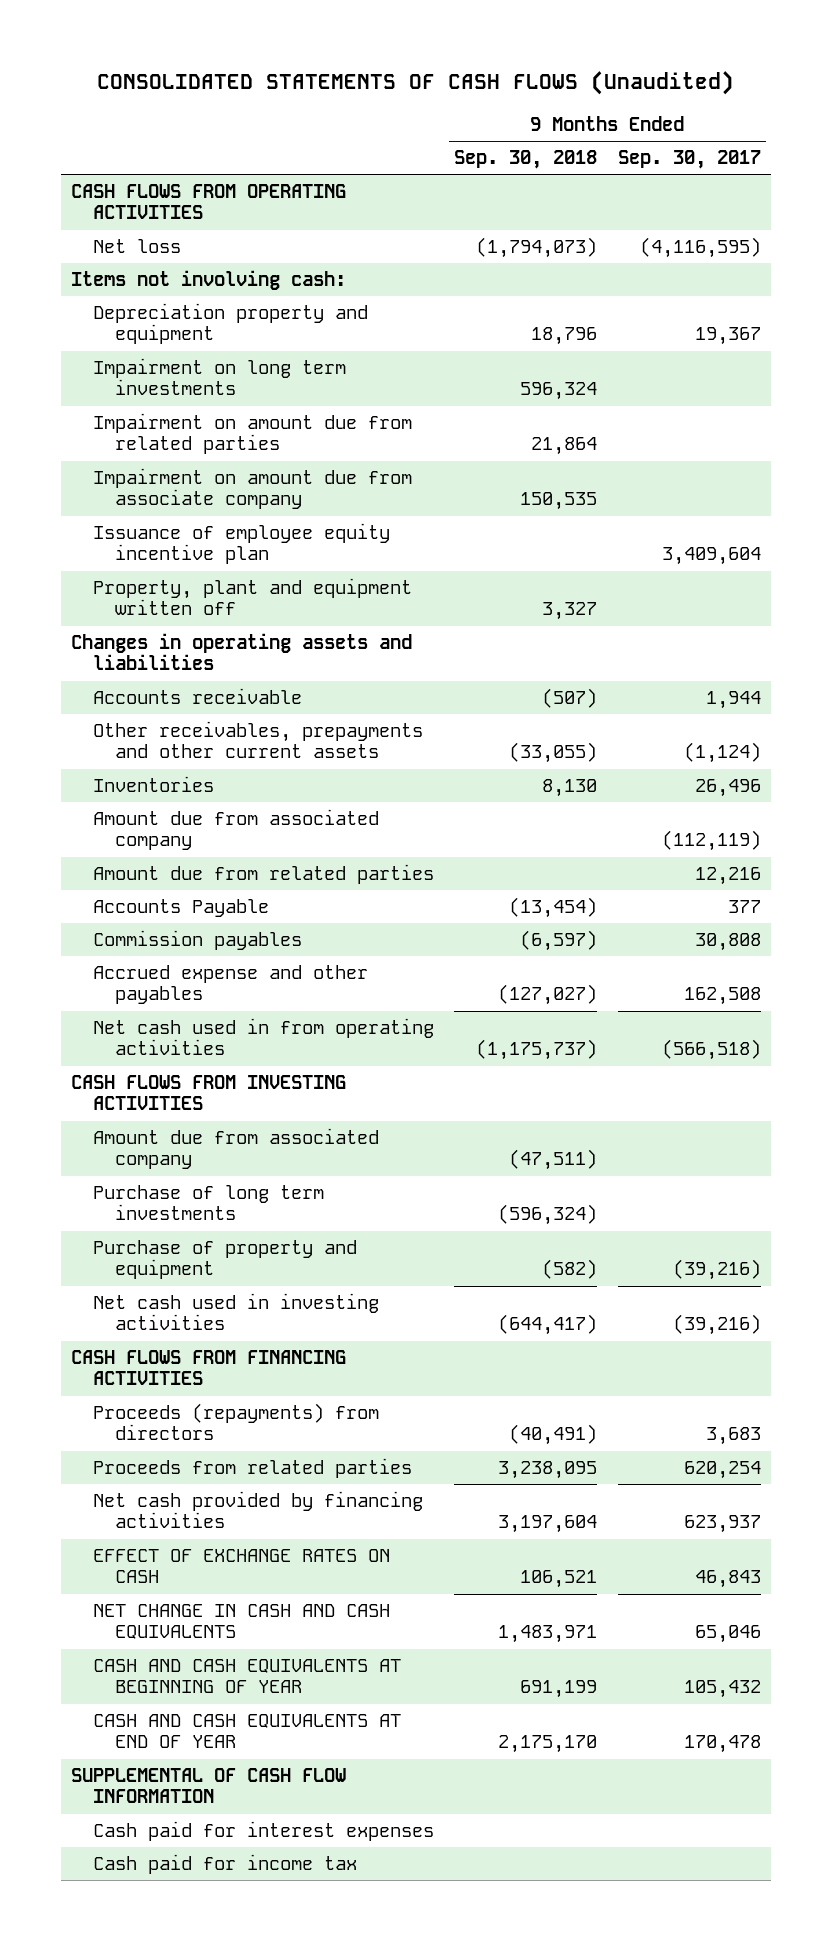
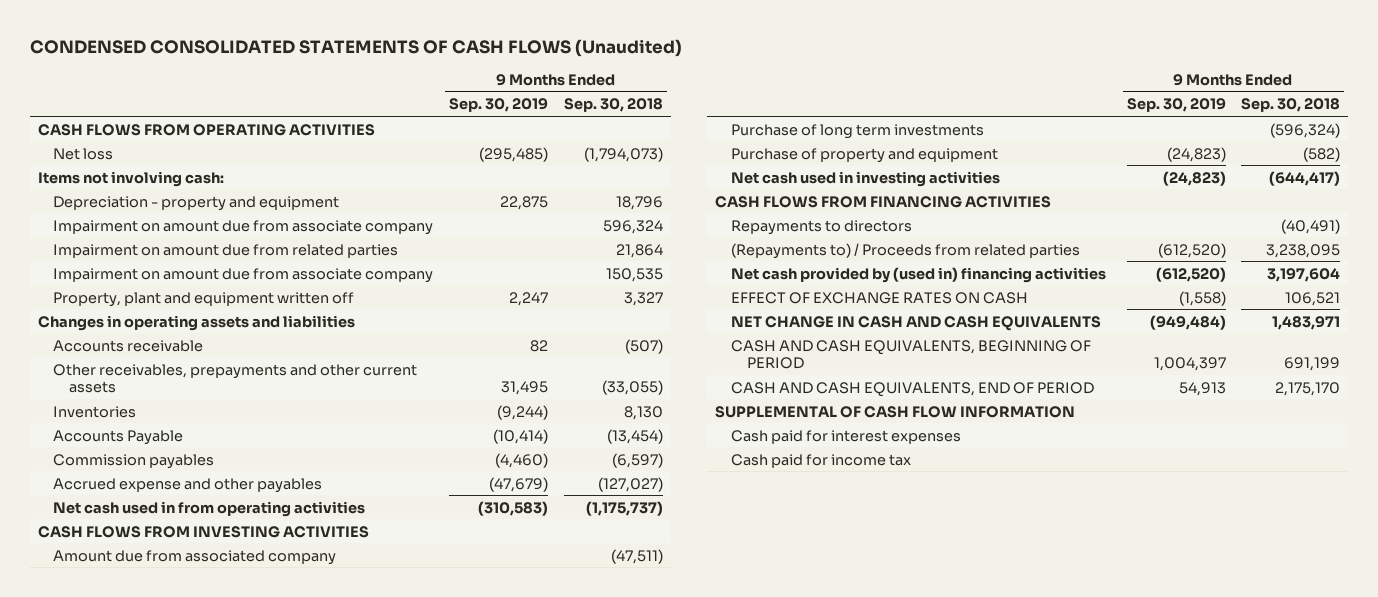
- CONSOLIDATED STATEMENTS OF CASH FLOWS (Unaudited)
+ CONDENSED CONSOLIDATED STATEMENTS OF CASH FLOWS (Unaudited)
- | 9 Months Ended Sep. 30, 2018 | 9 Months Ended Sep. 30, 2017
+ | 9 Months Ended Sep. 30, 2019 | 9 Months Ended Sep. 30, 2018
- Depreciation property and equipment | 18,796 | 19,367
- Impairment on long term investments | 596,324 |
+ Depreciation - property and equipment | 22,875 | 18,796
+ Impairment on amount due from associate company | | 596,324
- Issuance of employee equity incentive plan | | 3,409,604
- Amount due from associated company | | (112,119)
- Amount due from related parties | | 12,216
- Proceeds (repayments) from directors | (40,491) | 3,683
- Proceeds from related parties | 3,238,095 | 620,254
- Net cash provided by financing activities | 3,197,604 | 623,937
+ Repayments to directors | | (40,491)
+ (Repayments to) / Proceeds from related parties | (612,520) | 3,238,095
+ Net cash provided by (used in) financing activities | (612,520) | 3,197,604
- CASH AND CASH EQUIVALENTS AT BEGINNING OF YEAR | 691,199 | 105,432
- CASH AND CASH EQUIVALENTS AT END OF YEAR | 2,175,170 | 170,478
+ CASH AND CASH EQUIVALENTS, BEGINNING OF PERIOD | 1,004,397 | 691,199
+ CASH AND CASH EQUIVALENTS, END OF PERIOD | 54,913 | 2,175,170

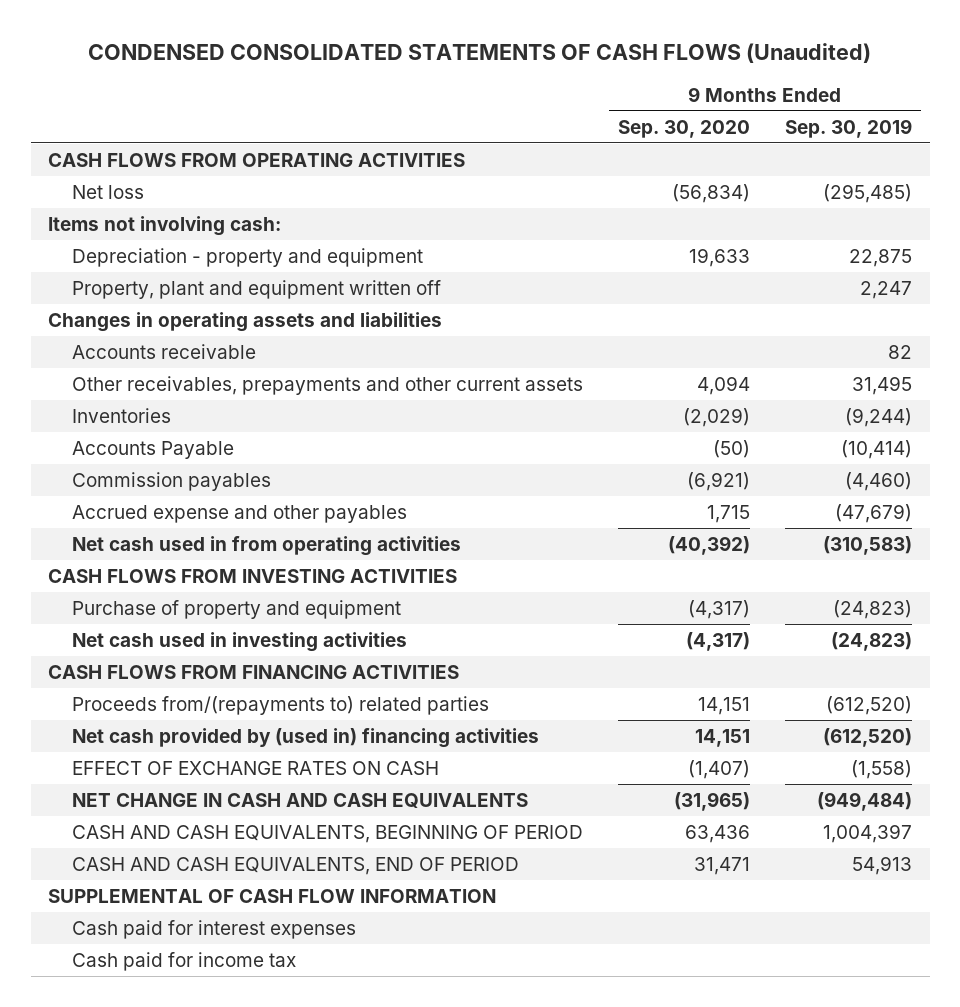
- | 9 Months Ended Sep. 30, 2019 | 9 Months Ended Sep. 30, 2018
+ | 9 Months Ended Sep. 30, 2020 | 9 Months Ended Sep. 30, 2019
- Impairment on amount due from associate company | | 596,324
- Impairment on amount due from related parties | | 21,864
- Impairment on amount due from associate company | | 150,535
- Amount due from associated company | | (47,511)
- Purchase of long term investments | | (596,324)
- Repayments to directors | | (40,491)
- (Repayments to) / Proceeds from related parties | (612,520) | 3,238,095
+ Proceeds from/(repayments to) related parties | 14,151 | (612,520)

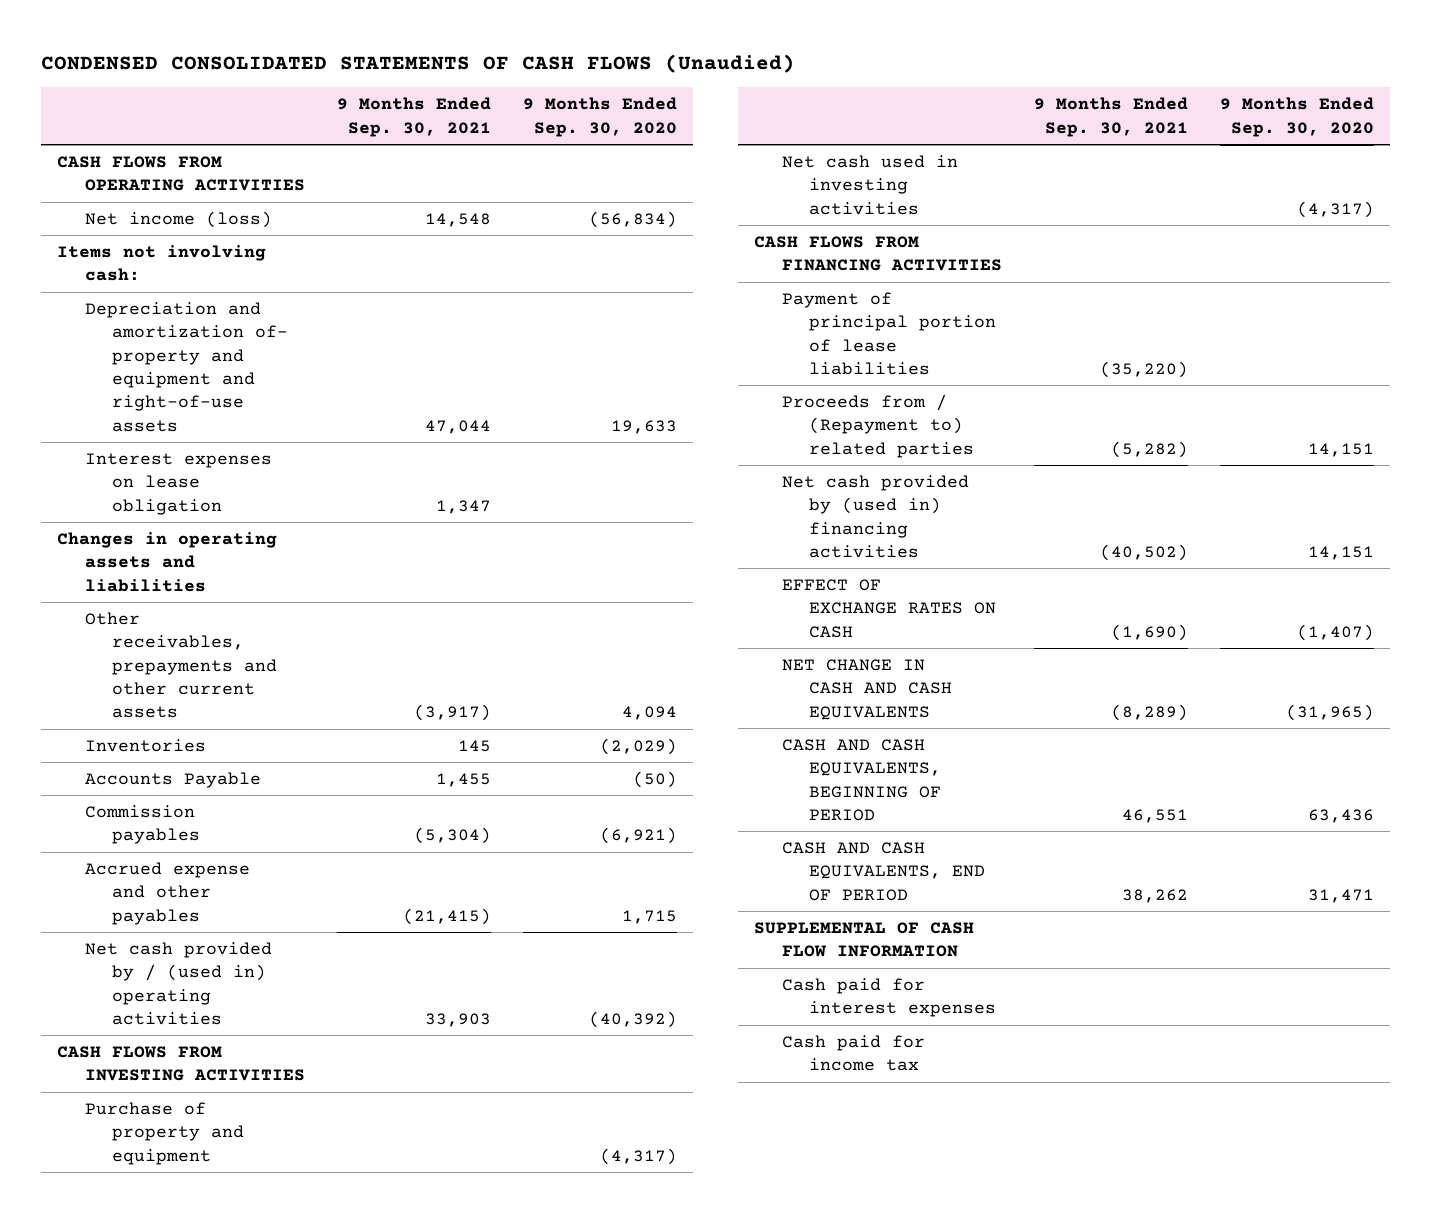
- CONDENSED CONSOLIDATED STATEMENTS OF CASH FLOWS (Unaudited)
+ CONDENSED CONSOLIDATED STATEMENTS OF CASH FLOWS (Unaudied)
- | 9 Months Ended Sep. 30, 2020 | 9 Months Ended Sep. 30, 2019
+ | 9 Months Ended Sep. 30, 2021 | 9 Months Ended Sep. 30, 2020
- Net loss | (56,834) | (295,485)
+ Net income (loss) | 14,548 | (56,834)
- Depreciation - property and equipment | 19,633 | 22,875
- Property, plant and equipment written off | | 2,247
+ Depreciation and amortization of- property and equipment and right-of-use assets | 47,044 | 19,633
+ Interest expenses on lease obligation | 1,347 |
- Accounts receivable | | 82
- Net cash used in from operating activities | (40,392) | (310,583)
+ Net cash provided by / (used in) operating activities | 33,903 | (40,392)
- Proceeds from/(repayments to) related parties | 14,151 | (612,520)
+ Payment of principal portion of lease liabilities | (35,220) |
+ Proceeds from / (Repayment to) related parties | (5,282) | 14,151

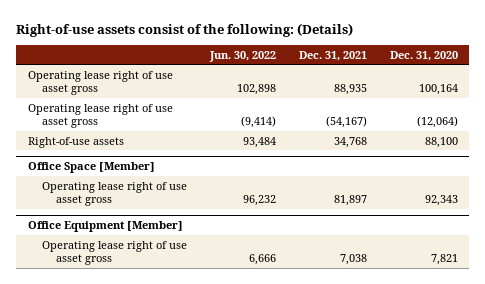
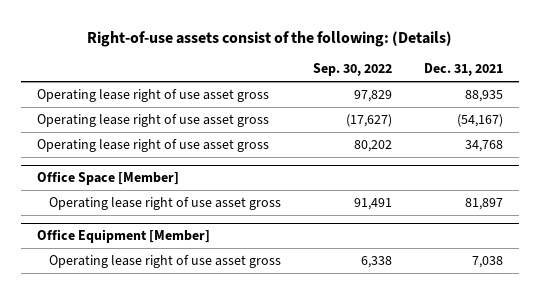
- | Jun. 30, 2022 | Dec. 31, 2021 | Dec. 31, 2020
+ | Sep. 30, 2022 | Dec. 31, 2021
- Right-of-use assets | 93,484 | 34,768 | 88,100
+ Operating lease right of use asset gross | 80,202 | 34,768

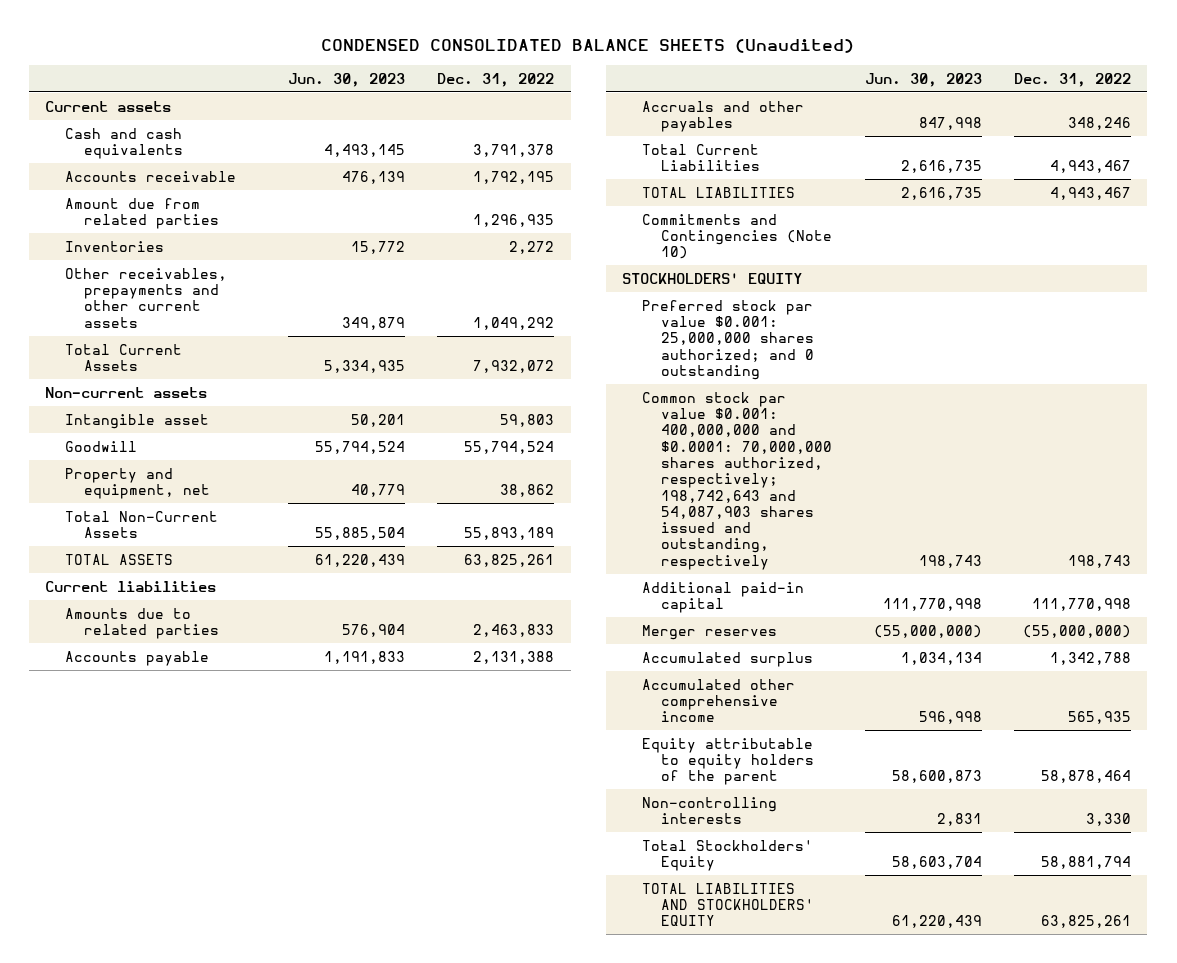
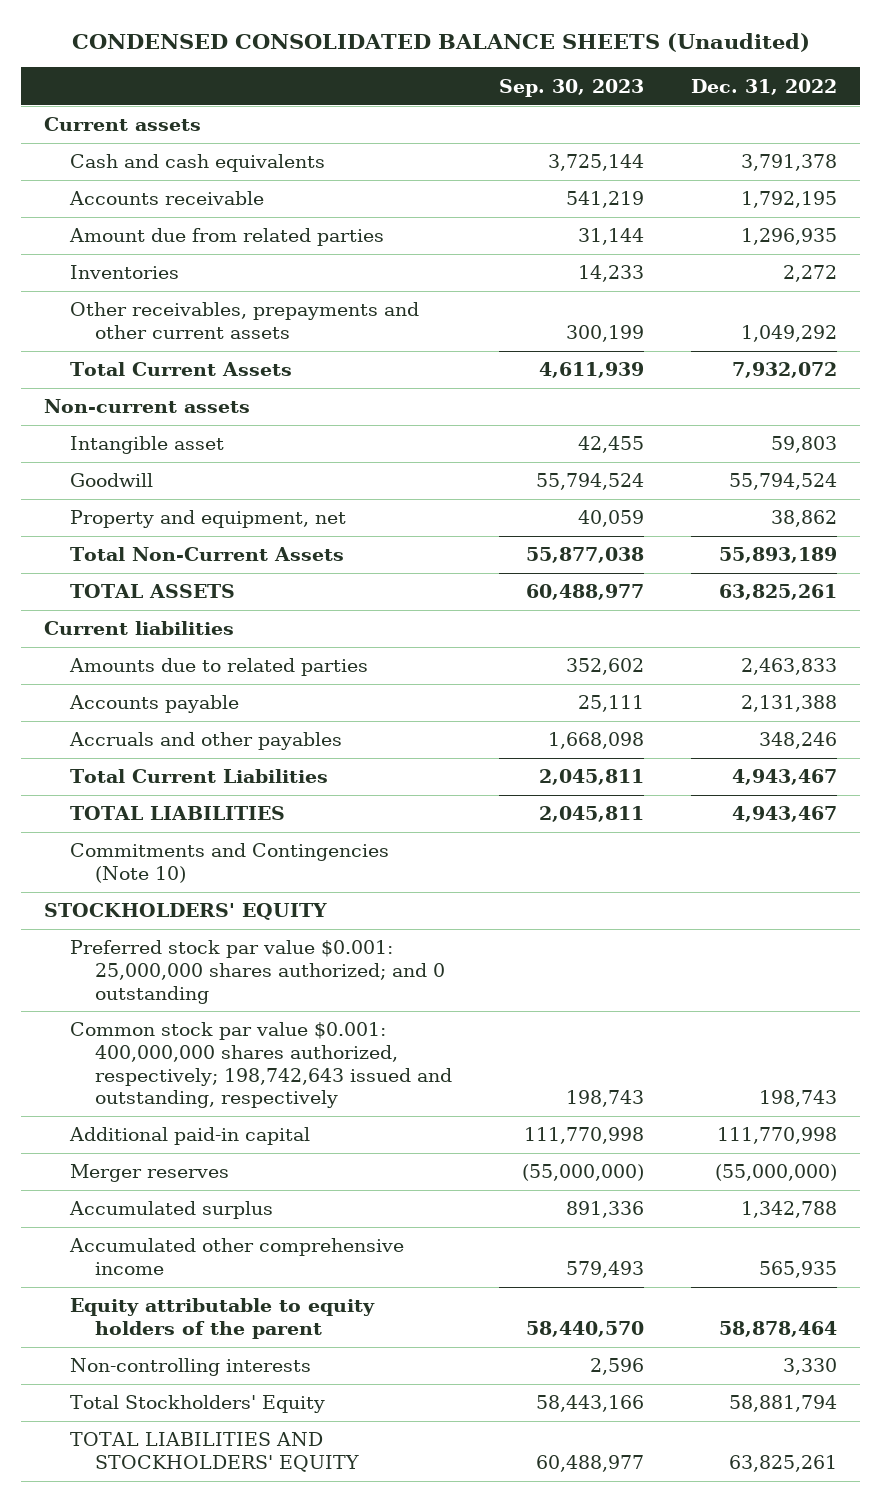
- | Jun. 30, 2023 | Dec. 31, 2022
+ | Sep. 30, 2023 | Dec. 31, 2022
- Common stock par value $0.001: 400,000,000 and $0.0001: 70,000,000 shares authorized, respectively; 198,742,643 and 54,087,903 shares issued and outstanding, respectively | 198,743 | 198,743
+ Common stock par value $0.001: 400,000,000 shares authorized, respectively; 198,742,643 issued and outstanding, respectively | 198,743 | 198,743

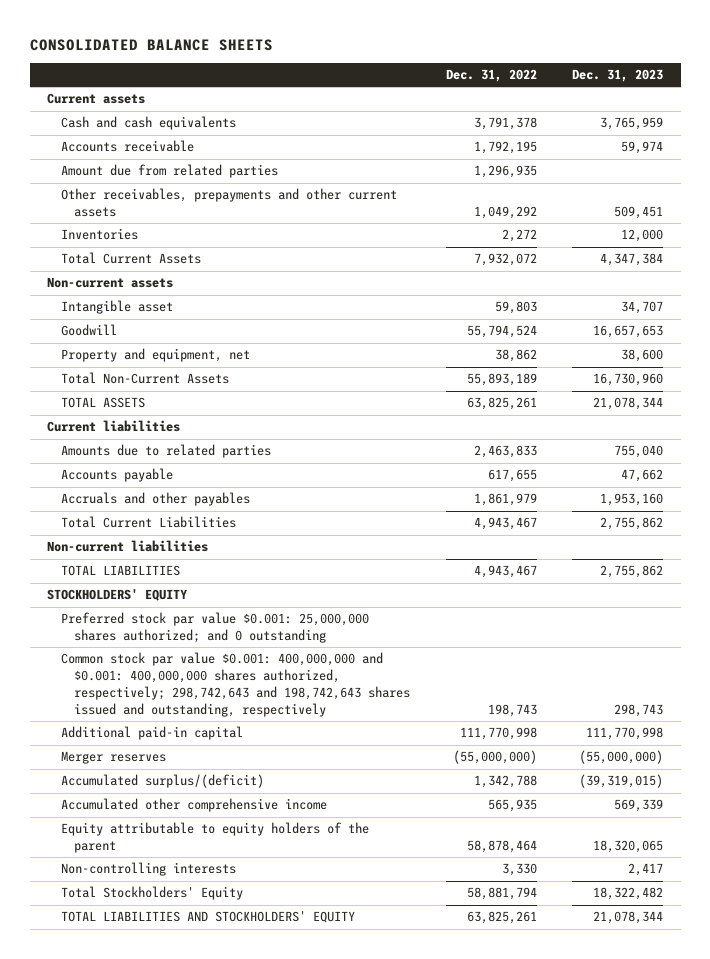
- CONDENSED CONSOLIDATED BALANCE SHEETS (Unaudited)
+ CONSOLIDATED BALANCE SHEETS
- | Sep. 30, 2023 | Dec. 31, 2022
+ | Dec. 31, 2022 | Dec. 31, 2023
moved down: Inventories | 2,272 | 12,000
- Accounts payable | 25,111 | 2,131,388
- Accruals and other payables | 1,668,098 | 348,246
+ Accounts payable | 617,655 | 47,662
+ Accruals and other payables | 1,861,979 | 1,953,160
+ Non-current liabilities
- Commitments and Contingencies (Note 10)
- Common stock par value $0.001: 400,000,000 shares authorized, respectively; 198,742,643 issued and outstanding, respectively | 198,743 | 198,743
+ Common stock par value $0.001: 400,000,000 and $0.001: 400,000,000 shares authorized, respectively; 298,742,643 and 198,742,643 shares issued and outstanding, respectively | 198,743 | 298,743
- Accumulated surplus | 891,336 | 1,342,788
+ Accumulated surplus/(deficit) | 1,342,788 | (39,319,015)

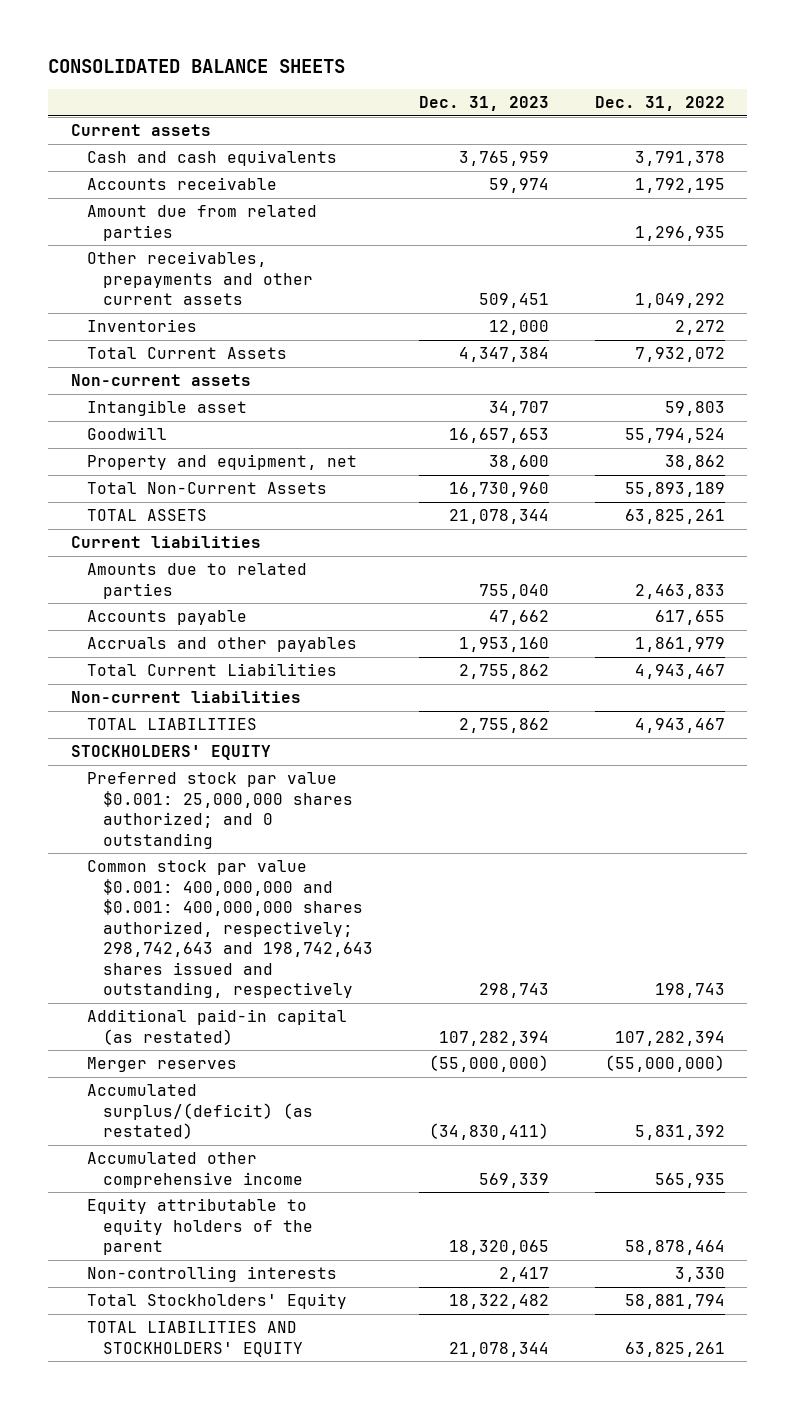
- | Dec. 31, 2022 | Dec. 31, 2023
+ | Dec. 31, 2023 | Dec. 31, 2022
- Additional paid-in capital | 111,770,998 | 111,770,998
+ Additional paid-in capital (as restated) | 107,282,394 | 107,282,394
- Accumulated surplus/(deficit) | 1,342,788 | (39,319,015)
+ Accumulated surplus/(deficit) (as restated) | (34,830,411) | 5,831,392

